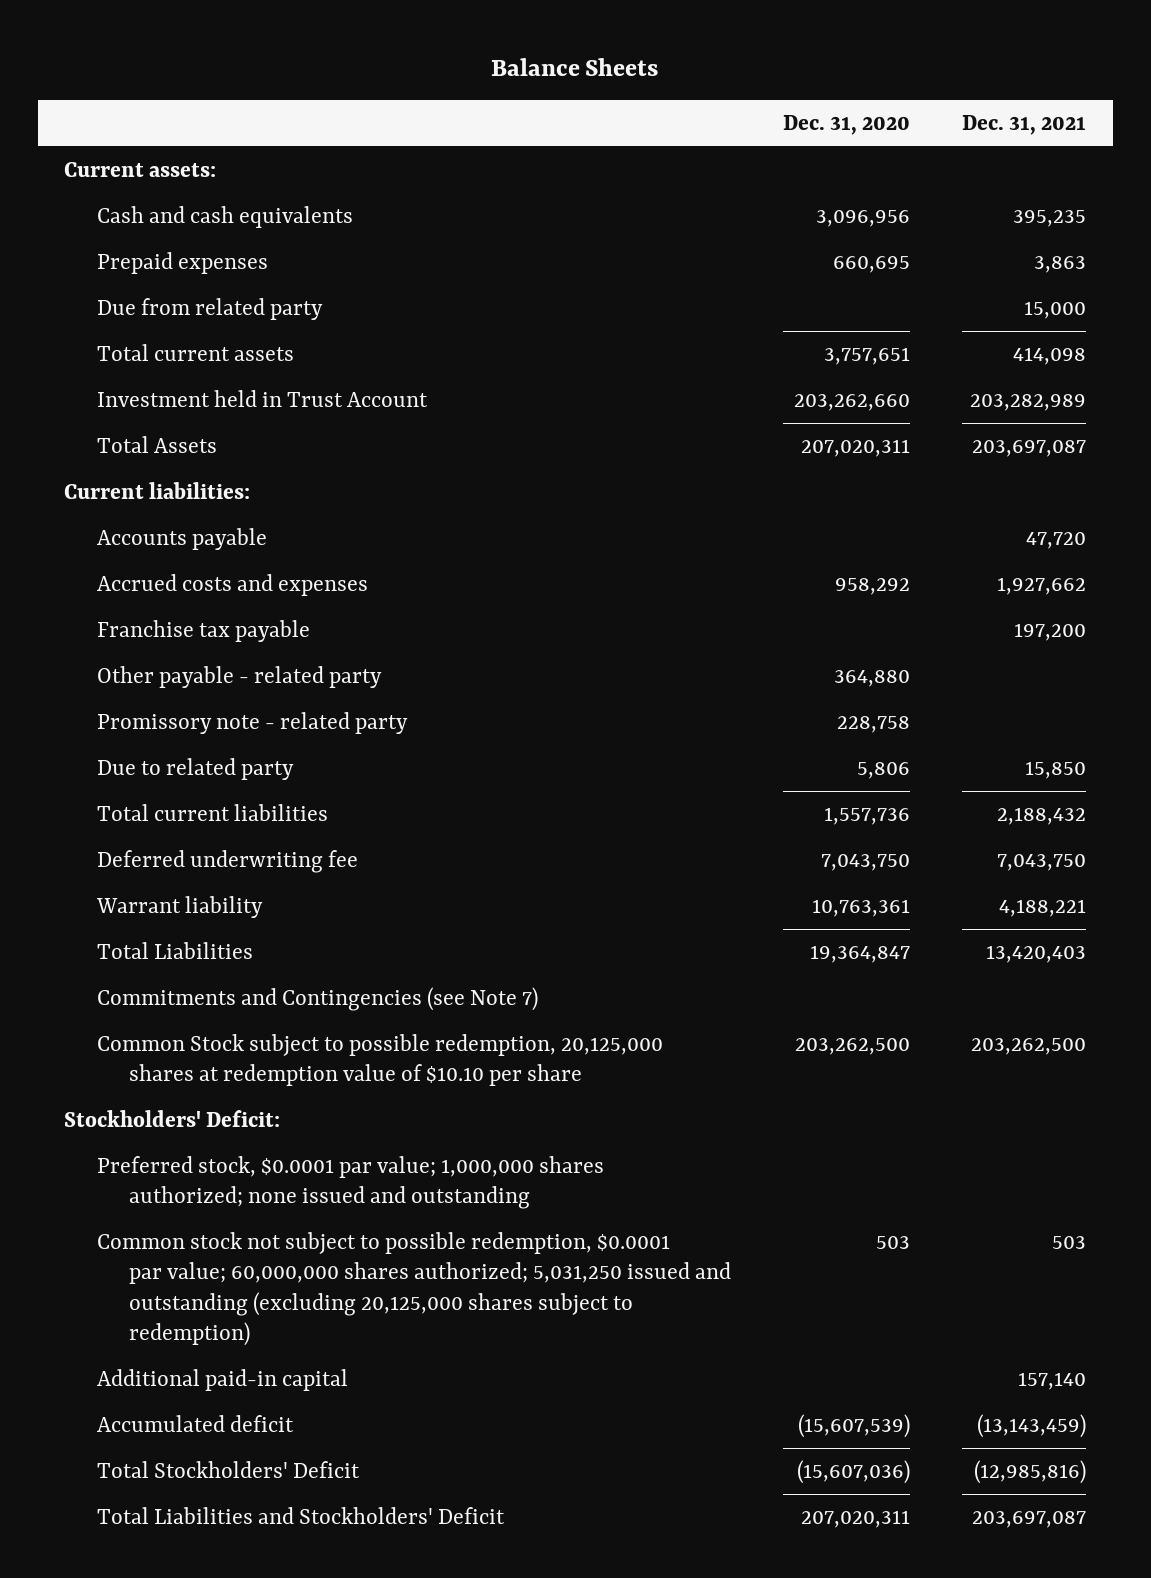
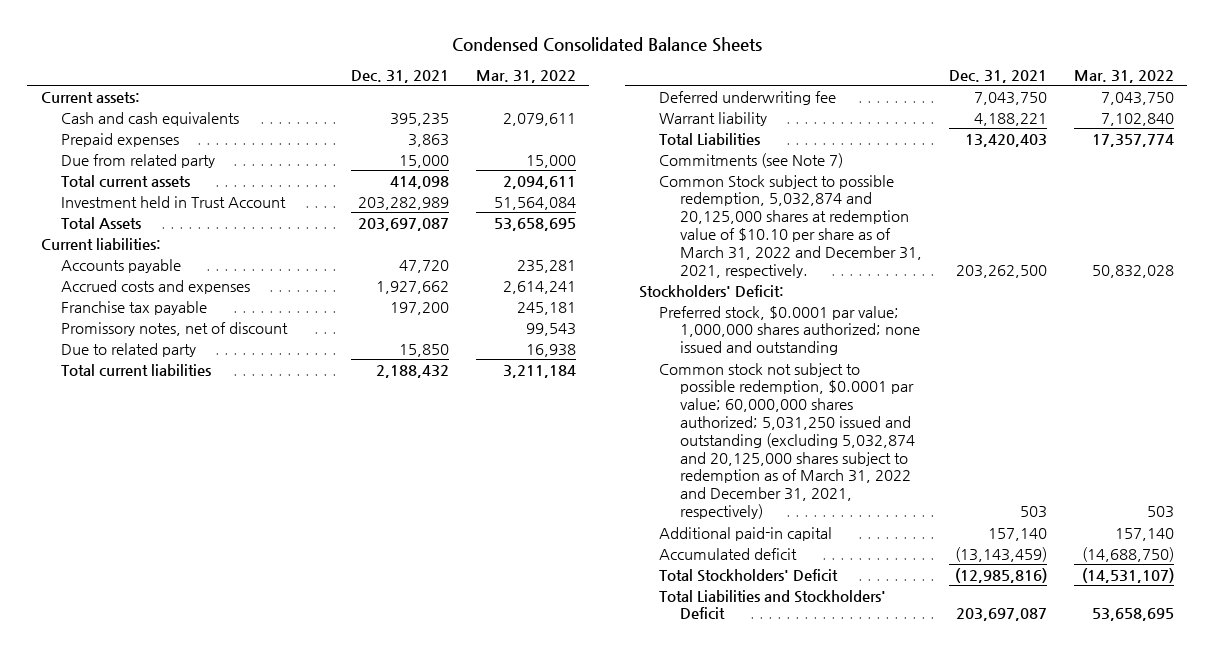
- Balance Sheets
+ Condensed Consolidated Balance Sheets
- | Dec. 31, 2020 | Dec. 31, 2021
+ | Dec. 31, 2021 | Mar. 31, 2022
- Other payable - related party | 364,880 |
- Promissory note - related party | 228,758 |
+ Promissory notes, net of discount | | 99,543
- Commitments and Contingencies (see Note 7)
- Common Stock subject to possible redemption, 20,125,000 shares at redemption value of $10.10 per share | 203,262,500 | 203,262,500
+ Commitments (see Note 7)
+ Common Stock subject to possible redemption, 5,032,874 and 20,125,000 shares at redemption value of $10.10 per share as of March 31, 2022 and December 31, 2021, respectively. | 203,262,500 | 50,832,028
- Common stock not subject to possible redemption, $0.0001 par value; 60,000,000 shares authorized; 5,031,250 issued and outstanding (excluding 20,125,000 shares subject to redemption) | 503 | 503
+ Common stock not subject to possible redemption, $0.0001 par value; 60,000,000 shares authorized; 5,031,250 issued and outstanding (excluding 5,032,874 and 20,125,000 shares subject to redemption as of March 31, 2022 and December 31, 2021, respectively) | 503 | 503

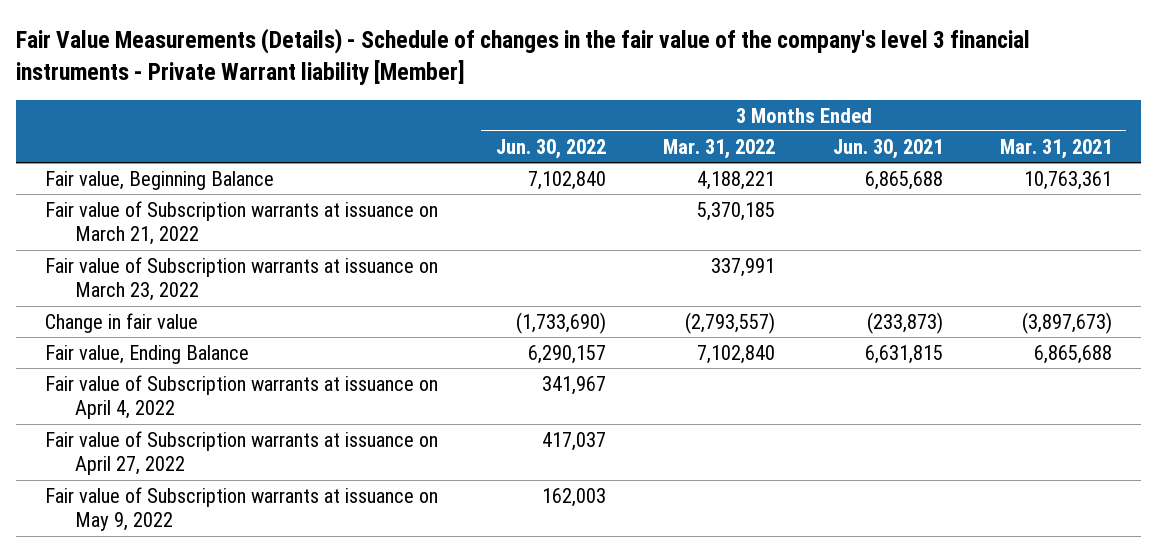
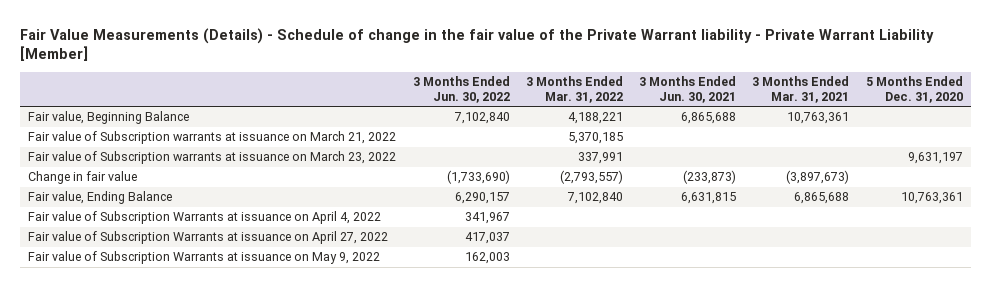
- Fair Value Measurements (Details) - Schedule of changes in the fair value of the company's level 3 financial instruments - Private Warrant liability [Member]
+ Fair Value Measurements (Details) - Schedule of change in the fair value of the Private Warrant liability - Private Warrant Liability [Member]
- | 3 Months Ended Jun. 30, 2022 | 3 Months Ended Mar. 31, 2022 | 3 Months Ended Jun. 30, 2021 | 3 Months Ended Mar. 31, 2021
+ | 3 Months Ended Jun. 30, 2022 | 3 Months Ended Mar. 31, 2022 | 3 Months Ended Jun. 30, 2021 | 3 Months Ended Mar. 31, 2021 | 5 Months Ended Dec. 31, 2020
- Fair value of Subscription warrants at issuance on April 4, 2022 | 341,967 | | |
- Fair value of Subscription warrants at issuance on April 27, 2022 | 417,037 | | |
- Fair value of Subscription warrants at issuance on May 9, 2022 | 162,003 | | |
+ Fair value of Subscription Warrants at issuance on April 4, 2022 | 341,967 | | | |
+ Fair value of Subscription Warrants at issuance on April 27, 2022 | 417,037 | | | |
+ Fair value of Subscription Warrants at issuance on May 9, 2022 | 162,003 | | | |

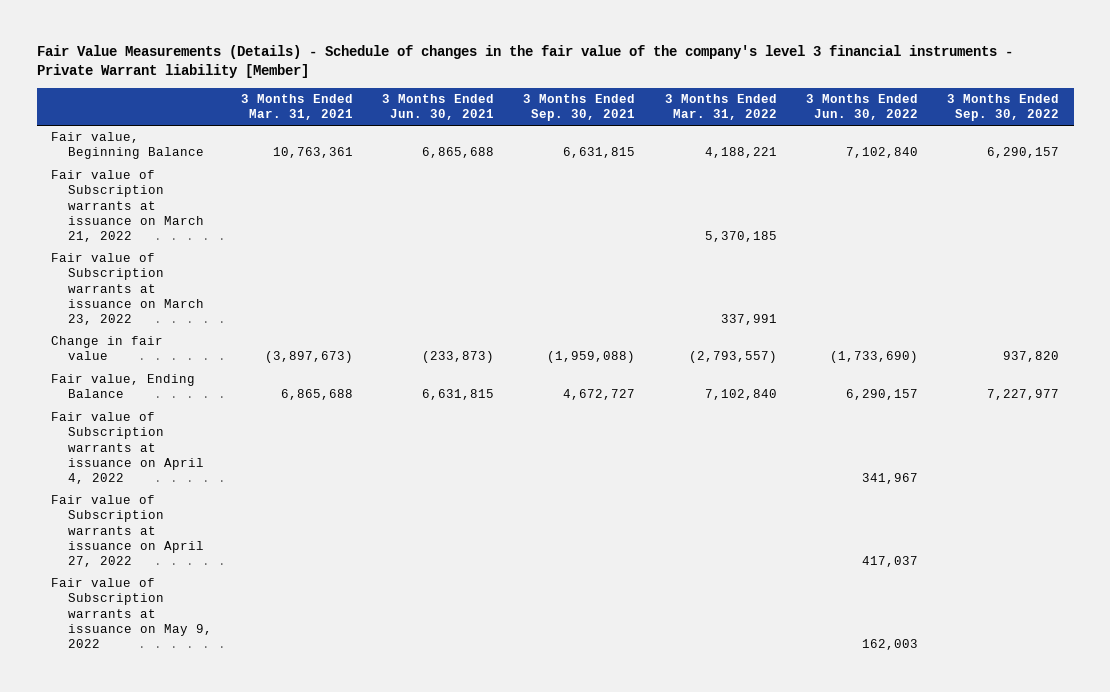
- Fair Value Measurements (Details) - Schedule of change in the fair value of the Private Warrant liability - Private Warrant Liability [Member]
+ Fair Value Measurements (Details) - Schedule of changes in the fair value of the company's level 3 financial instruments - Private Warrant liability [Member]
- | 3 Months Ended Jun. 30, 2022 | 3 Months Ended Mar. 31, 2022 | 3 Months Ended Jun. 30, 2021 | 3 Months Ended Mar. 31, 2021 | 5 Months Ended Dec. 31, 2020
+ | 3 Months Ended Mar. 31, 2021 | 3 Months Ended Jun. 30, 2021 | 3 Months Ended Sep. 30, 2021 | 3 Months Ended Mar. 31, 2022 | 3 Months Ended Jun. 30, 2022 | 3 Months Ended Sep. 30, 2022
- Fair value of Subscription Warrants at issuance on April 4, 2022 | 341,967 | | | |
- Fair value of Subscription Warrants at issuance on April 27, 2022 | 417,037 | | | |
- Fair value of Subscription Warrants at issuance on May 9, 2022 | 162,003 | | | |
+ Fair value of Subscription warrants at issuance on April 4, 2022 | | | | | 341,967 |
+ Fair value of Subscription warrants at issuance on April 27, 2022 | | | | | 417,037 |
+ Fair value of Subscription warrants at issuance on May 9, 2022 | | | | | 162,003 |

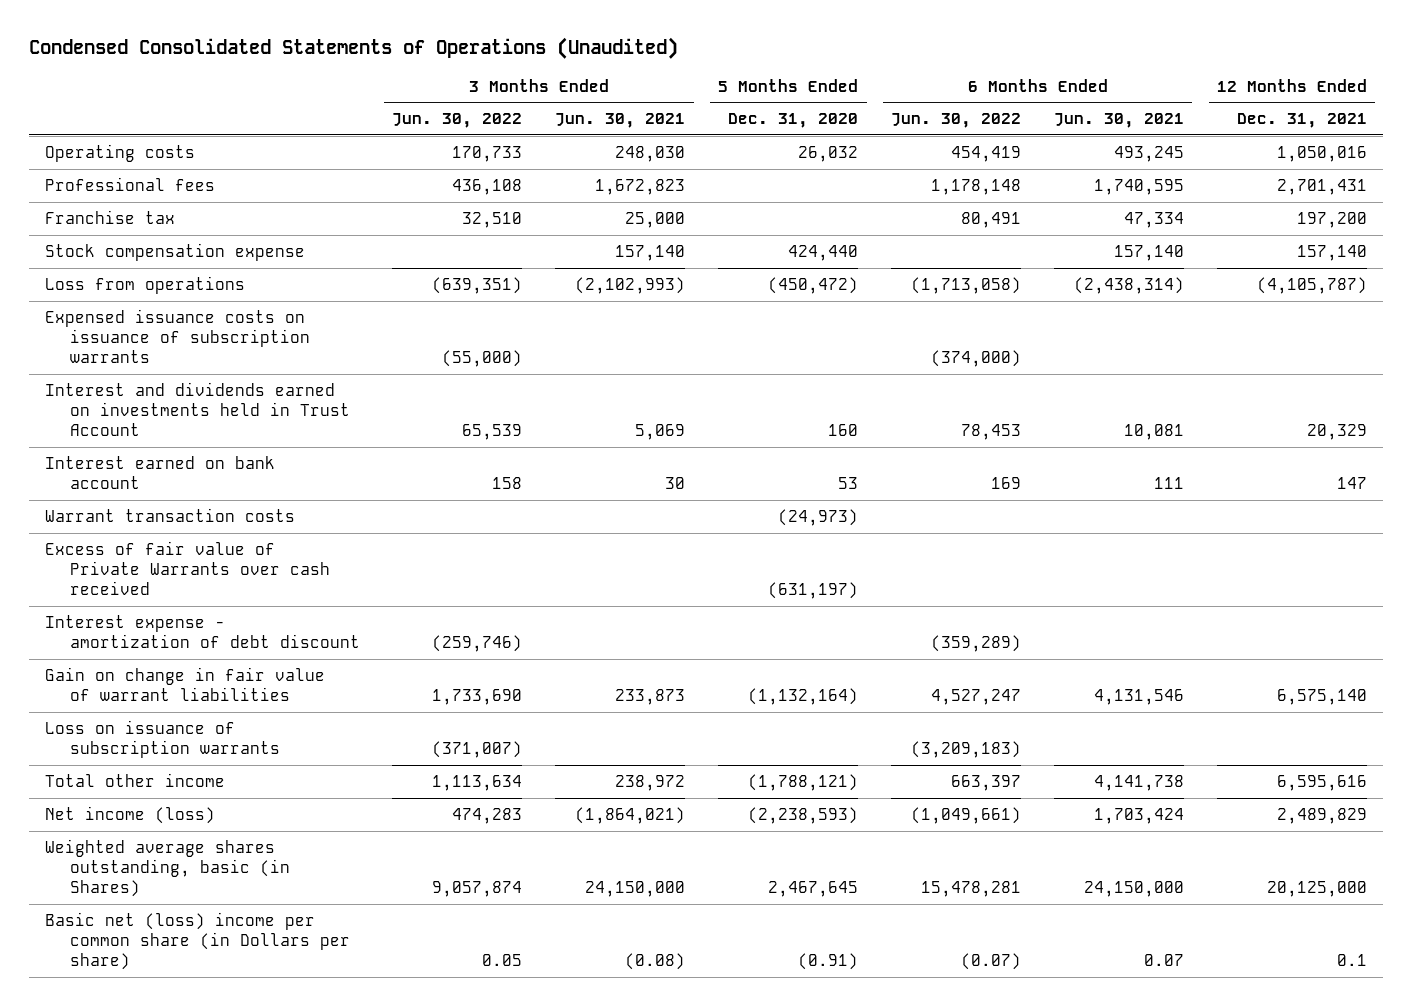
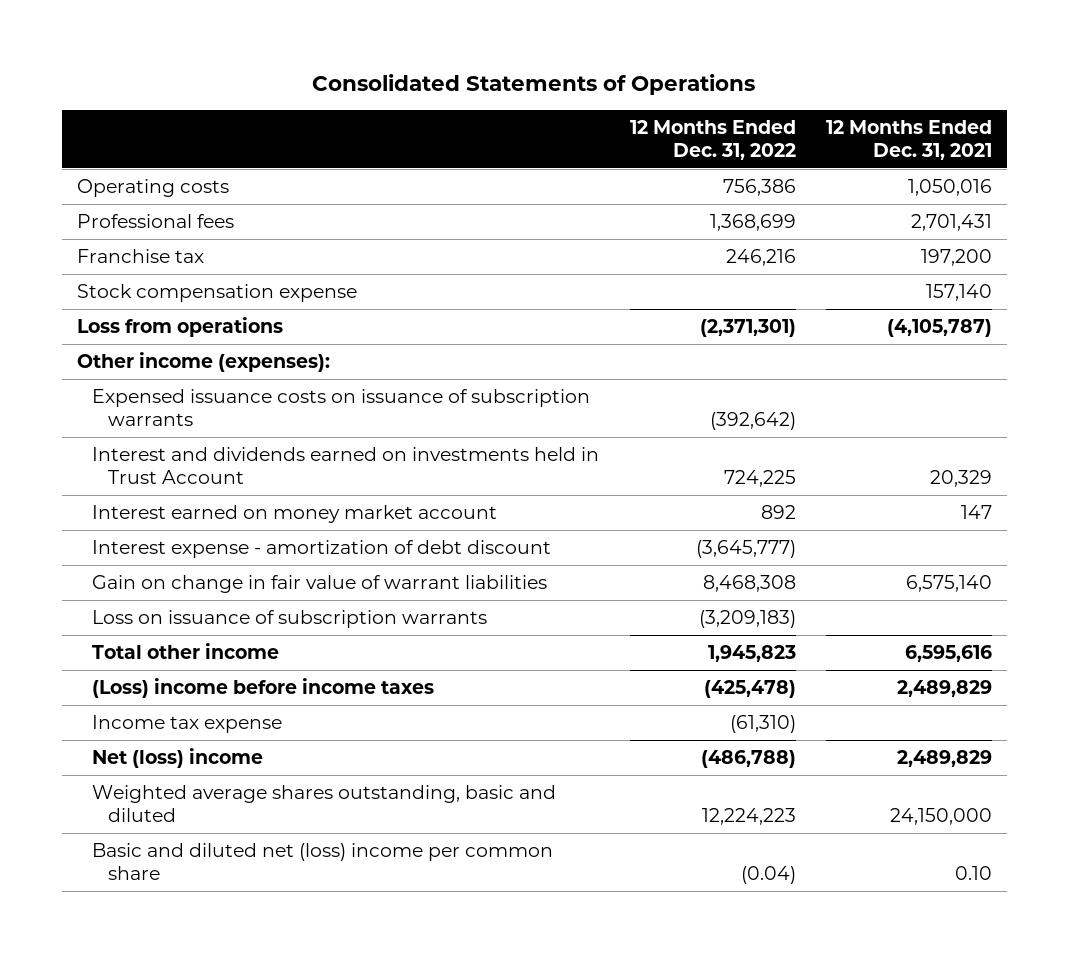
- Condensed Consolidated Statements of Operations (Unaudited)
+ Consolidated Statements of Operations
- | 3 Months Ended Jun. 30, 2022 | 3 Months Ended Jun. 30, 2021 | 5 Months Ended Dec. 31, 2020 | 6 Months Ended Jun. 30, 2022 | 6 Months Ended Jun. 30, 2021 | 12 Months Ended Dec. 31, 2021
+ | 12 Months Ended Dec. 31, 2022 | 12 Months Ended Dec. 31, 2021
+ Other income (expenses):
- Interest earned on bank account | 158 | 30 | 53 | 169 | 111 | 147
- Warrant transaction costs | | | (24,973) | | |
- Excess of fair value of Private Warrants over cash received | | | (631,197) | | |
+ Interest earned on money market account | 892 | 147
- Net income (loss) | 474,283 | (1,864,021) | (2,238,593) | (1,049,661) | 1,703,424 | 2,489,829
- Weighted average shares outstanding, basic (in Shares) | 9,057,874 | 24,150,000 | 2,467,645 | 15,478,281 | 24,150,000 | 20,125,000
- Basic net (loss) income per common share (in Dollars per share) | 0.05 | (0.08) | (0.91) | (0.07) | 0.07 | 0.1
+ (Loss) income before income taxes | (425,478) | 2,489,829
+ Income tax expense | (61,310) |
+ Net (loss) income | (486,788) | 2,489,829
+ Weighted average shares outstanding, basic and diluted | 12,224,223 | 24,150,000
+ Basic and diluted net (loss) income per common share | (0.04) | 0.10

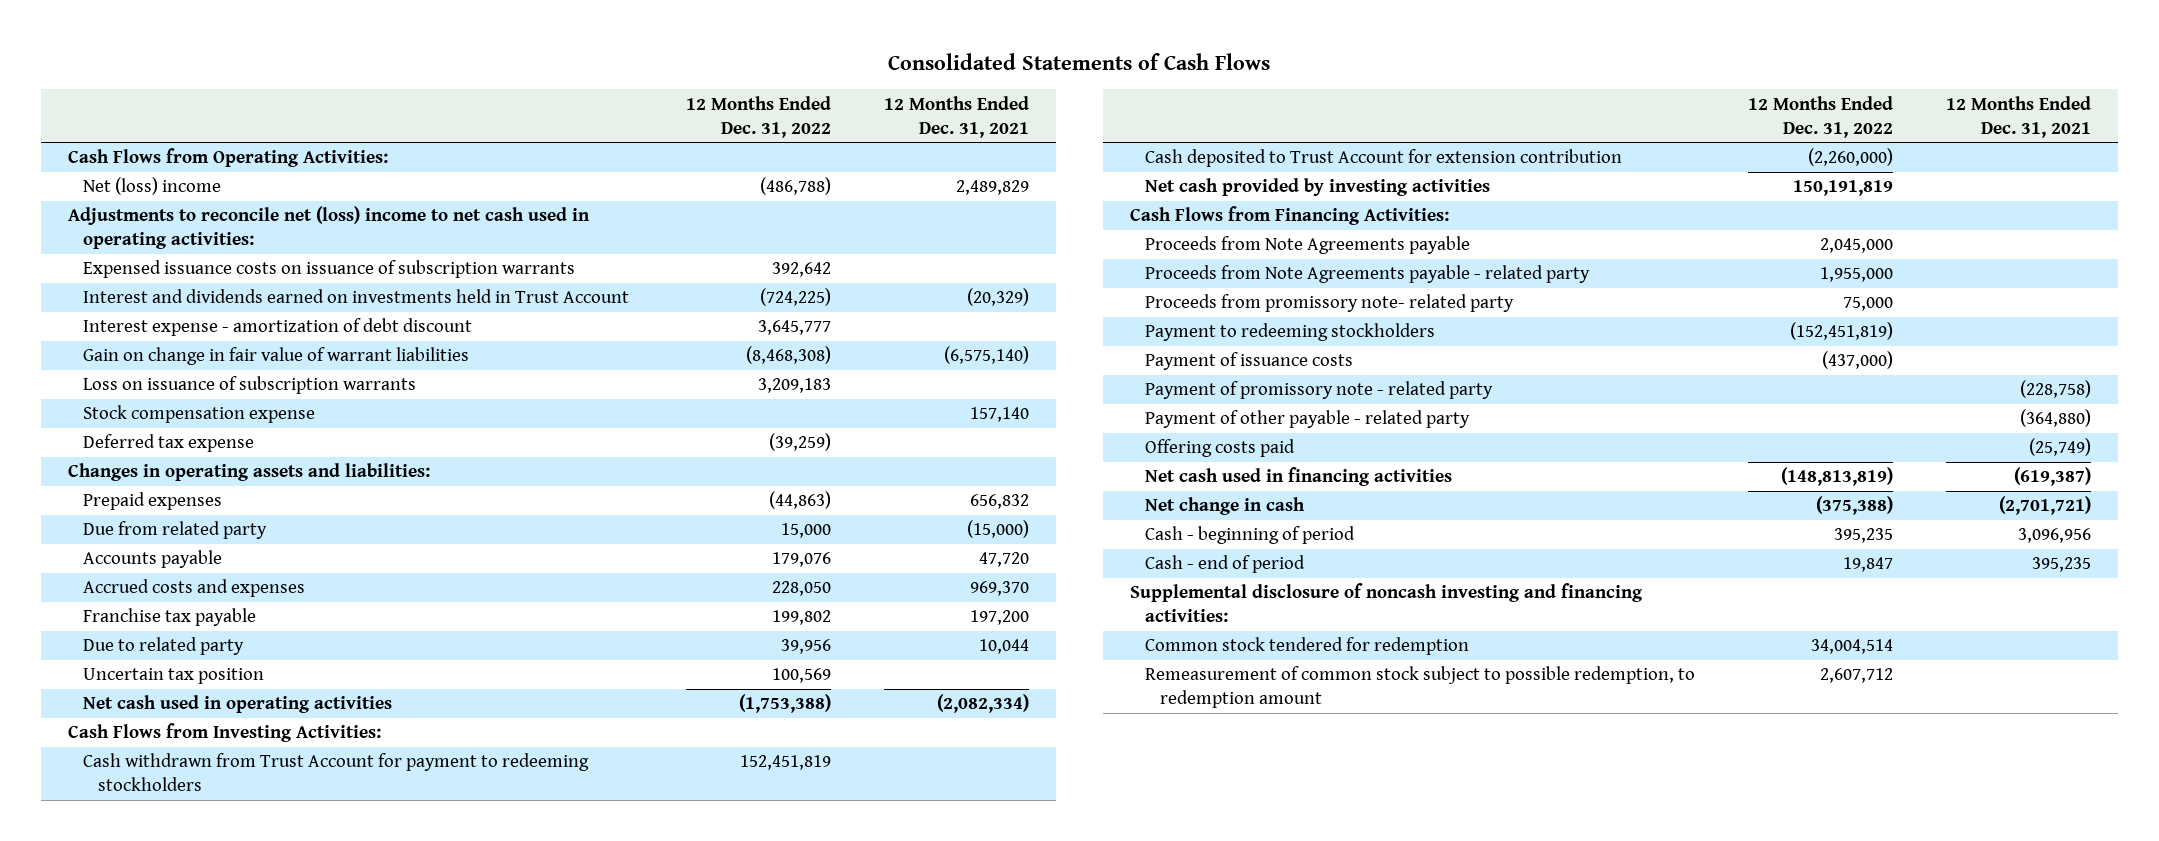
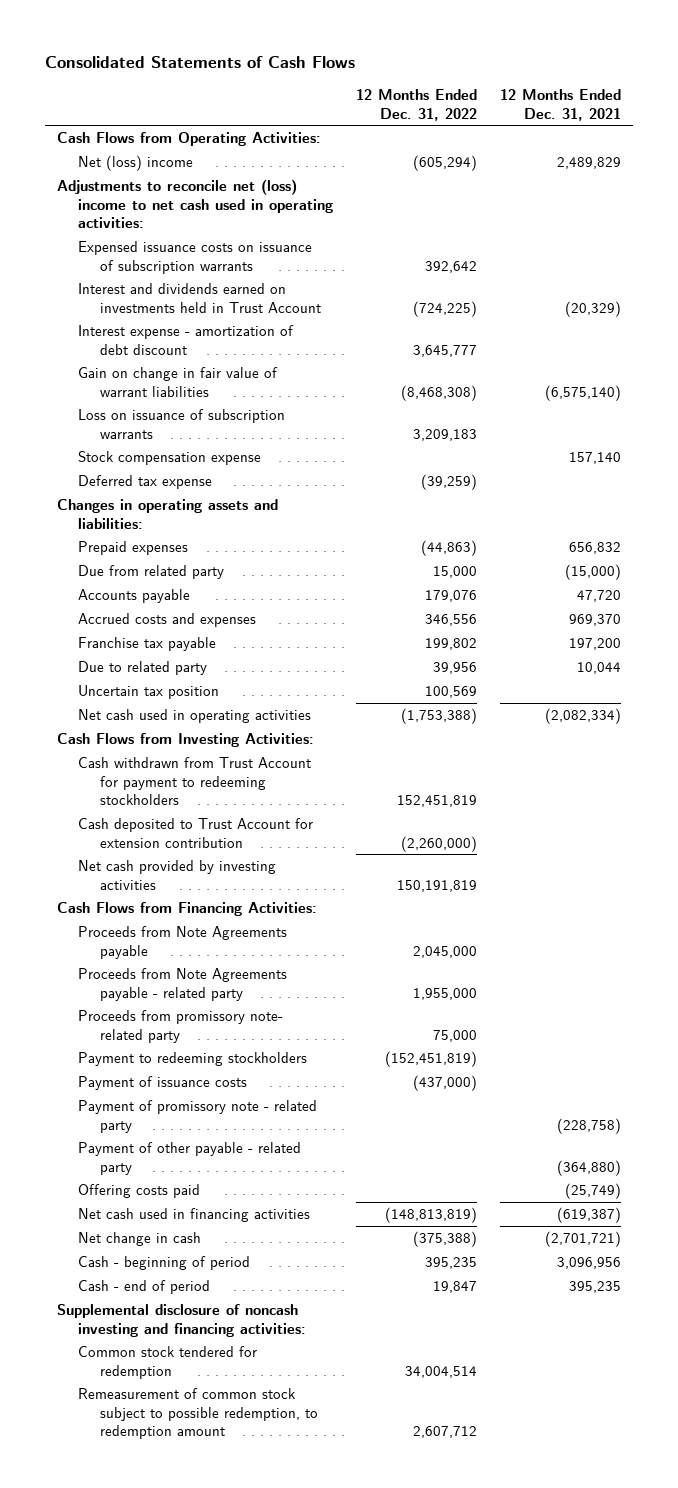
- Net (loss) income | (486,788) | 2,489,829
+ Net (loss) income | (605,294) | 2,489,829
- Accrued costs and expenses | 228,050 | 969,370
+ Accrued costs and expenses | 346,556 | 969,370

